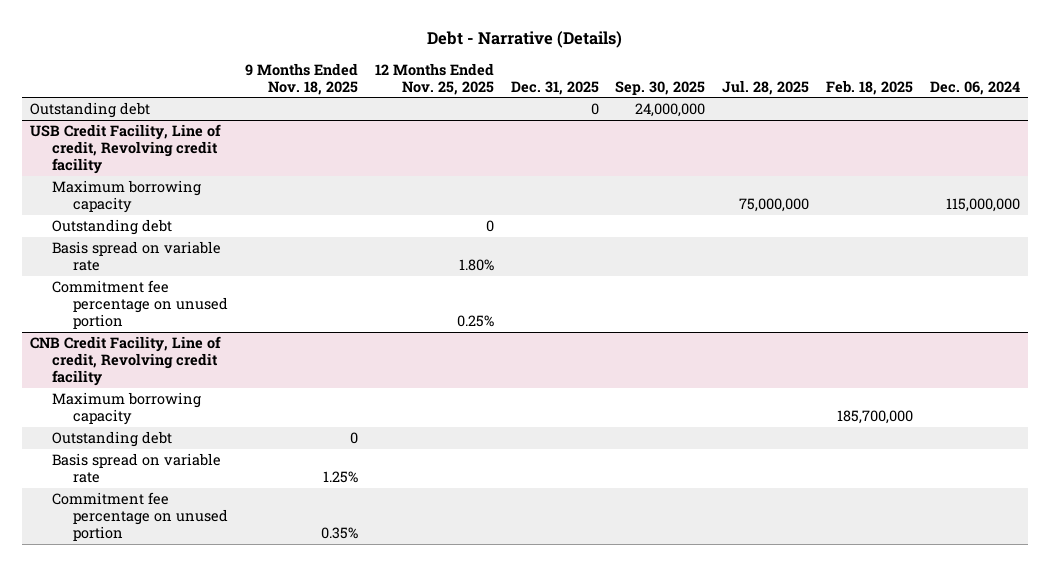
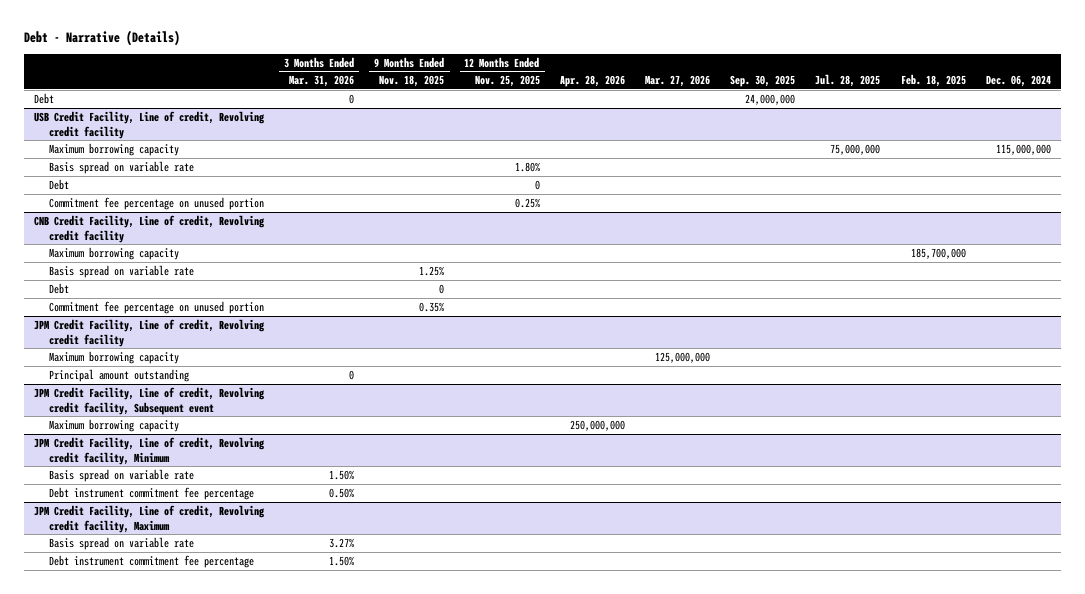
- | 9 Months Ended Nov. 18, 2025 | 12 Months Ended Nov. 25, 2025 | Dec. 31, 2025 | Sep. 30, 2025 | Jul. 28, 2025 | Feb. 18, 2025 | Dec. 06, 2024
+ | 3 Months Ended Mar. 31, 2026 | 9 Months Ended Nov. 18, 2025 | 12 Months Ended Nov. 25, 2025 | Apr. 28, 2026 | Mar. 27, 2026 | Sep. 30, 2025 | Jul. 28, 2025 | Feb. 18, 2025 | Dec. 06, 2024
- Outstanding debt | | | 0 | 24,000,000 | | |
+ Debt | 0 | | | | | 24,000,000 | | |
@ USB Credit Facility, Line of credit, Revolving credit facility
- Outstanding debt | | 0 | | | | |
+ Debt | | | 0 | | | | | |
@ CNB Credit Facility, Line of credit, Revolving credit facility
- Outstanding debt | 0 | | | | | |
+ Debt | | 0 | | | | | | |
+ JPM Credit Facility, Line of credit, Revolving credit facility
+ Maximum borrowing capacity | | | | | 125,000,000 | | | |
+ Principal amount outstanding | 0 | | | | | | | |
+ JPM Credit Facility, Line of credit, Revolving credit facility, Subsequent event
+ Maximum borrowing capacity | | | | 250,000,000 | | | | |
+ JPM Credit Facility, Line of credit, Revolving credit facility, Minimum
+ Basis spread on variable rate | 1.50% | | | | | | | |
+ Debt instrument commitment fee percentage | 0.50% | | | | | | | |
+ JPM Credit Facility, Line of credit, Revolving credit facility, Maximum
+ Basis spread on variable rate | 3.27% | | | | | | | |
+ Debt instrument commitment fee percentage | 1.50% | | | | | | | |

